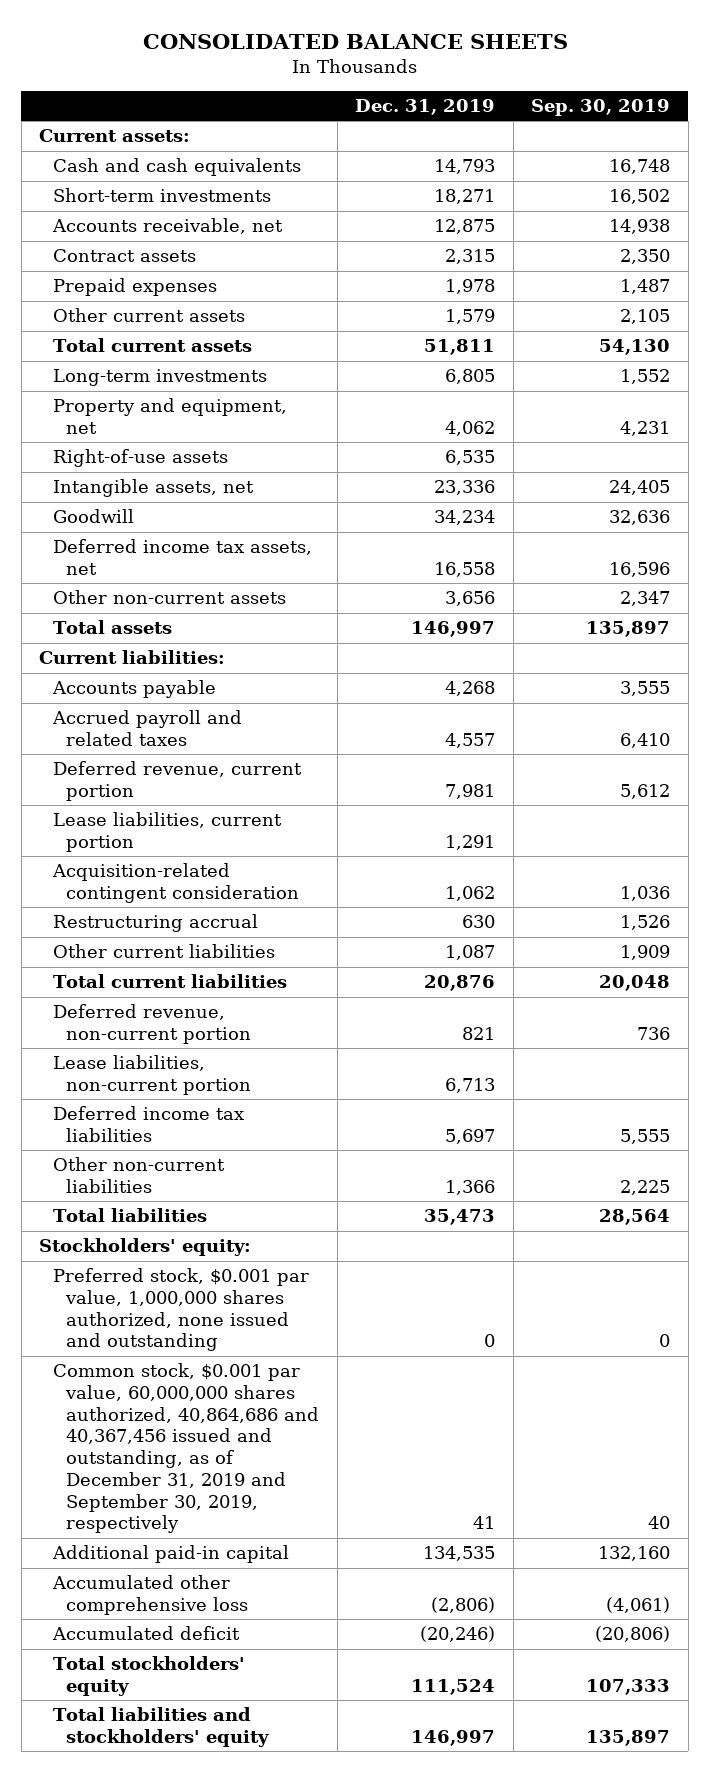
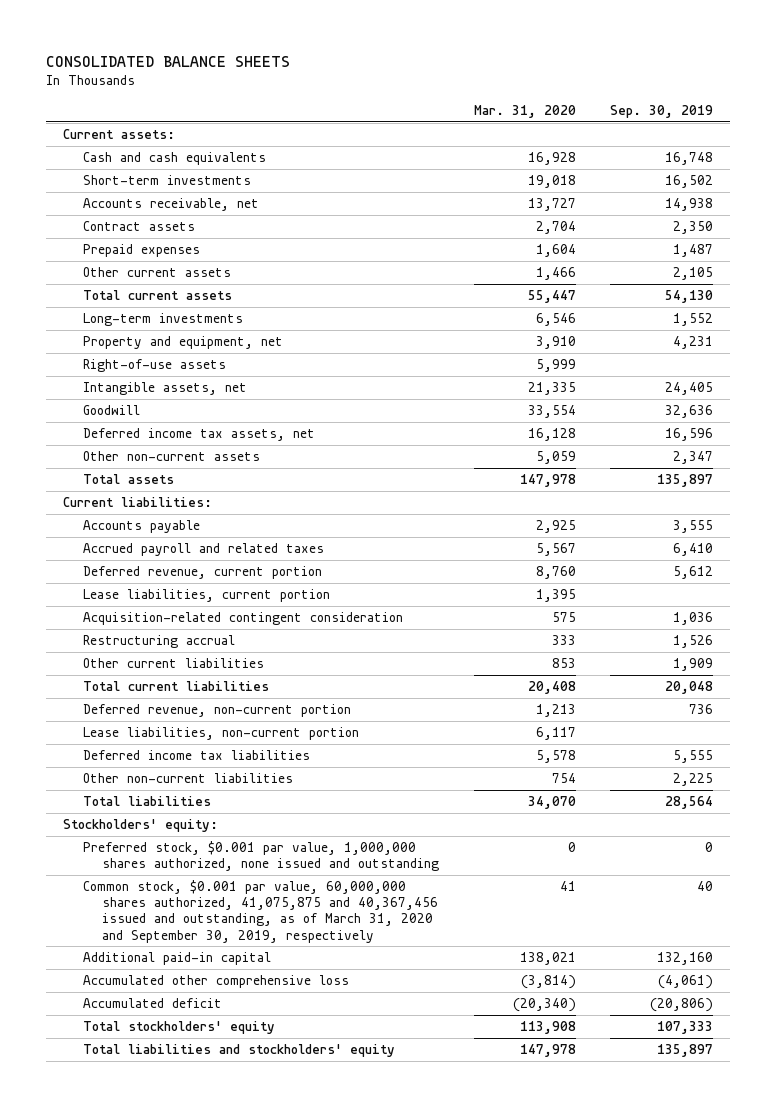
- | Dec. 31, 2019 | Sep. 30, 2019
+ | Mar. 31, 2020 | Sep. 30, 2019
- Common stock, $0.001 par value, 60,000,000 shares authorized, 40,864,686 and 40,367,456 issued and outstanding, as of December 31, 2019 and September 30, 2019, respectively | 41 | 40
+ Common stock, $0.001 par value, 60,000,000 shares authorized, 41,075,875 and 40,367,456 issued and outstanding, as of March 31, 2020 and September 30, 2019, respectively | 41 | 40

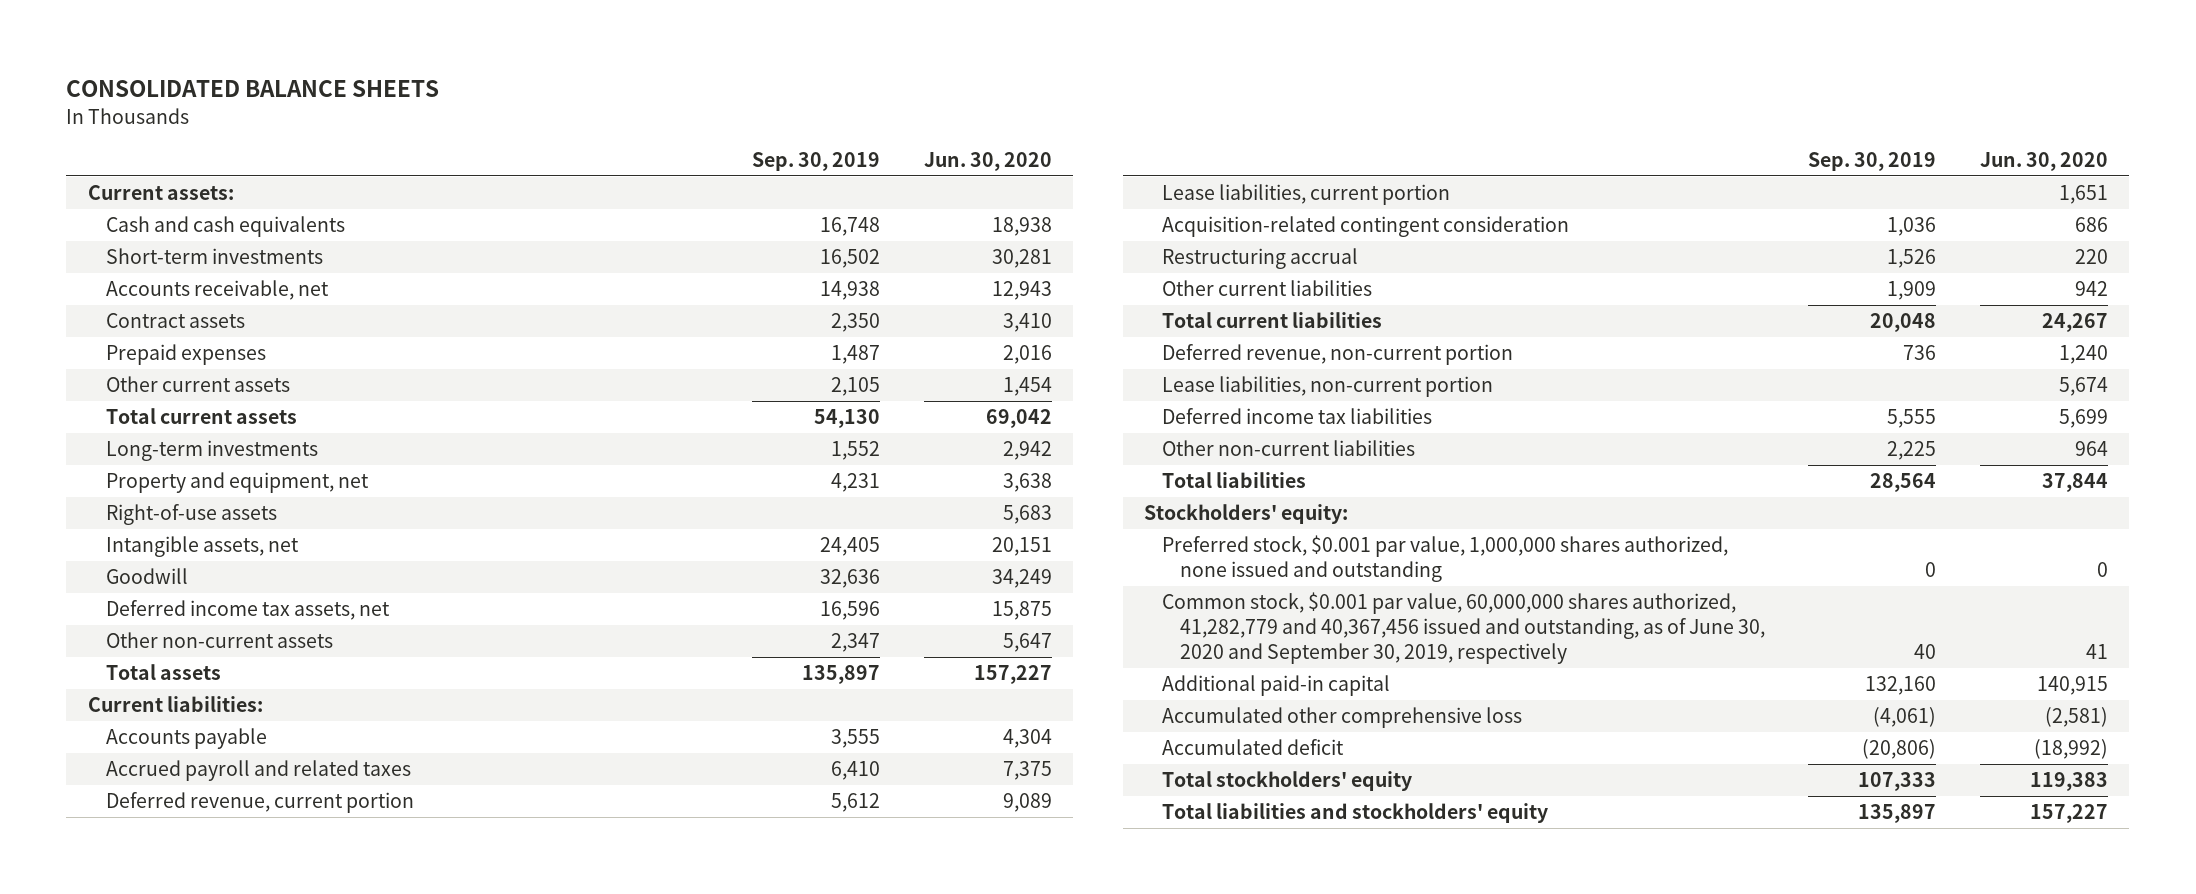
- | Mar. 31, 2020 | Sep. 30, 2019
+ | Sep. 30, 2019 | Jun. 30, 2020
- Common stock, $0.001 par value, 60,000,000 shares authorized, 41,075,875 and 40,367,456 issued and outstanding, as of March 31, 2020 and September 30, 2019, respectively | 41 | 40
+ Common stock, $0.001 par value, 60,000,000 shares authorized, 41,282,779 and 40,367,456 issued and outstanding, as of June 30, 2020 and September 30, 2019, respectively | 40 | 41

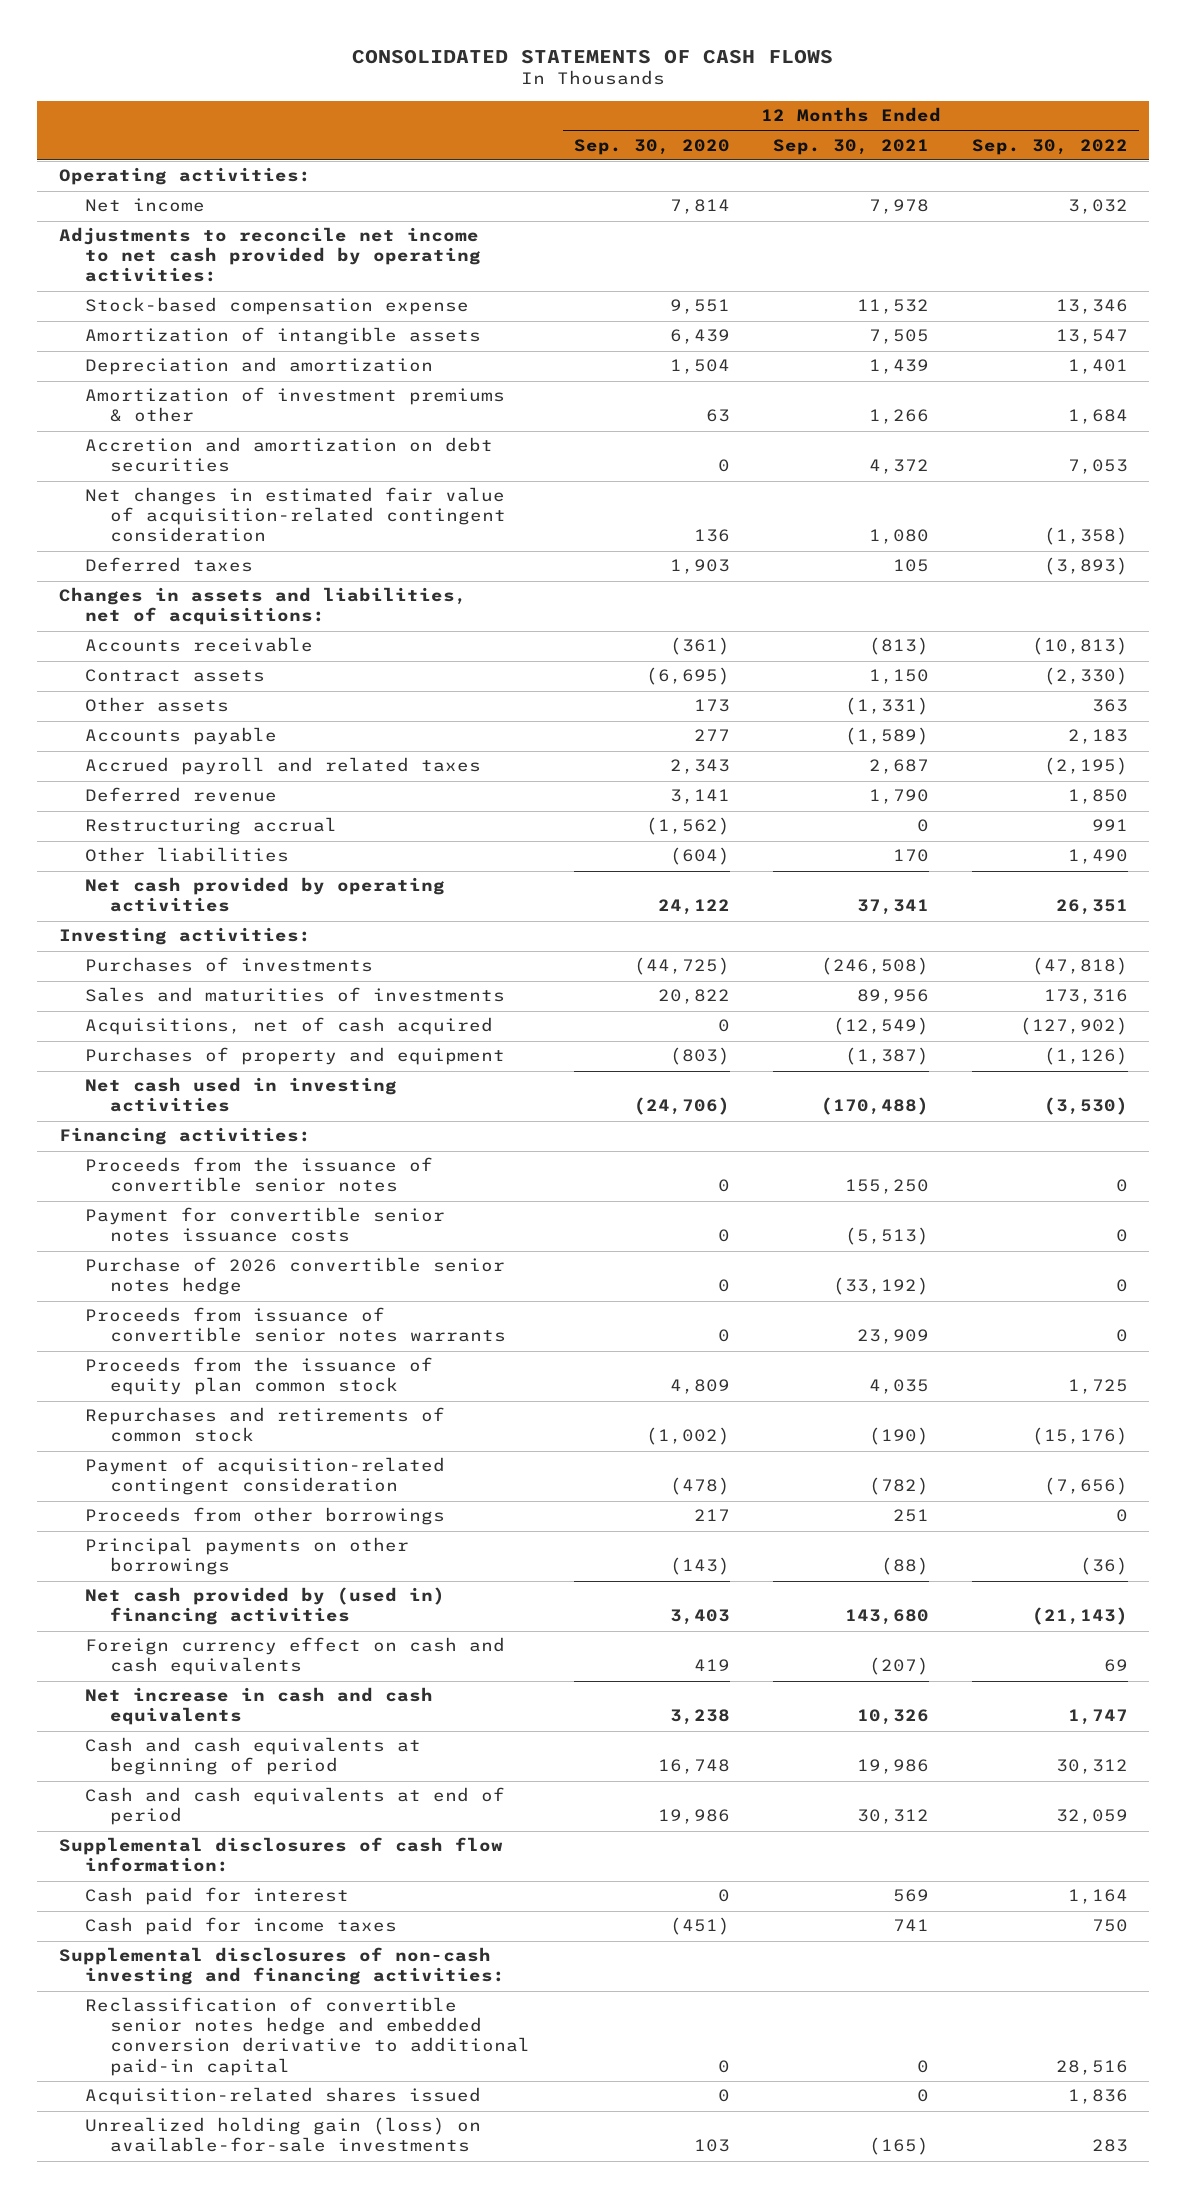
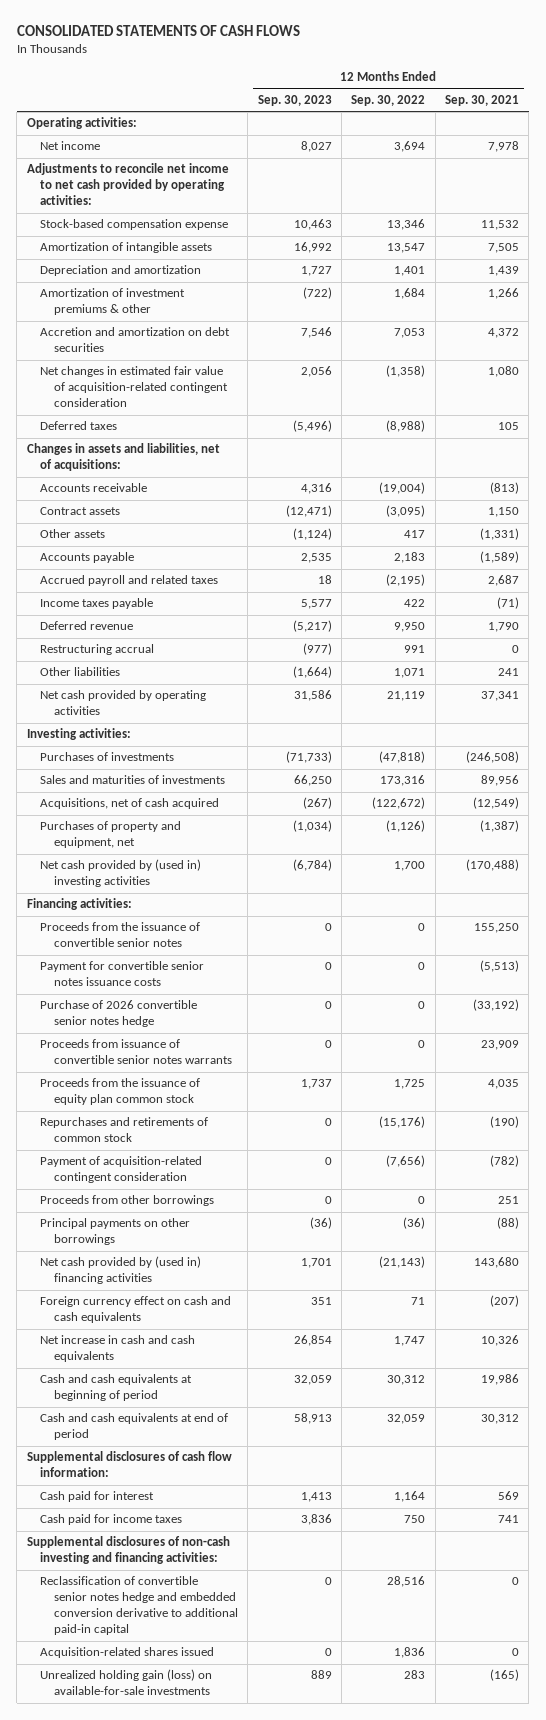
- | 12 Months Ended Sep. 30, 2020 | 12 Months Ended Sep. 30, 2021 | 12 Months Ended Sep. 30, 2022
+ | 12 Months Ended Sep. 30, 2023 | 12 Months Ended Sep. 30, 2022 | 12 Months Ended Sep. 30, 2021
- Net income | 7,814 | 7,978 | 3,032
+ Net income | 8,027 | 3,694 | 7,978
- Deferred taxes | 1,903 | 105 | (3,893)
+ Deferred taxes | (5,496) | (8,988) | 105
- Accounts receivable | (361) | (813) | (10,813)
- Contract assets | (6,695) | 1,150 | (2,330)
- Other assets | 173 | (1,331) | 363
+ Accounts receivable | 4,316 | (19,004) | (813)
+ Contract assets | (12,471) | (3,095) | 1,150
+ Other assets | (1,124) | 417 | (1,331)
- Deferred revenue | 3,141 | 1,790 | 1,850
+ Income taxes payable | 5,577 | 422 | (71)
+ Deferred revenue | (5,217) | 9,950 | 1,790
- Other liabilities | (604) | 170 | 1,490
- Net cash provided by operating activities | 24,122 | 37,341 | 26,351
+ Other liabilities | (1,664) | 1,071 | 241
+ Net cash provided by operating activities | 31,586 | 21,119 | 37,341
- Acquisitions, net of cash acquired | 0 | (12,549) | (127,902)
- Purchases of property and equipment | (803) | (1,387) | (1,126)
- Net cash used in investing activities | (24,706) | (170,488) | (3,530)
+ Acquisitions, net of cash acquired | (267) | (122,672) | (12,549)
+ Purchases of property and equipment, net | (1,034) | (1,126) | (1,387)
+ Net cash provided by (used in) investing activities | (6,784) | 1,700 | (170,488)
- Foreign currency effect on cash and cash equivalents | 419 | (207) | 69
+ Foreign currency effect on cash and cash equivalents | 351 | 71 | (207)

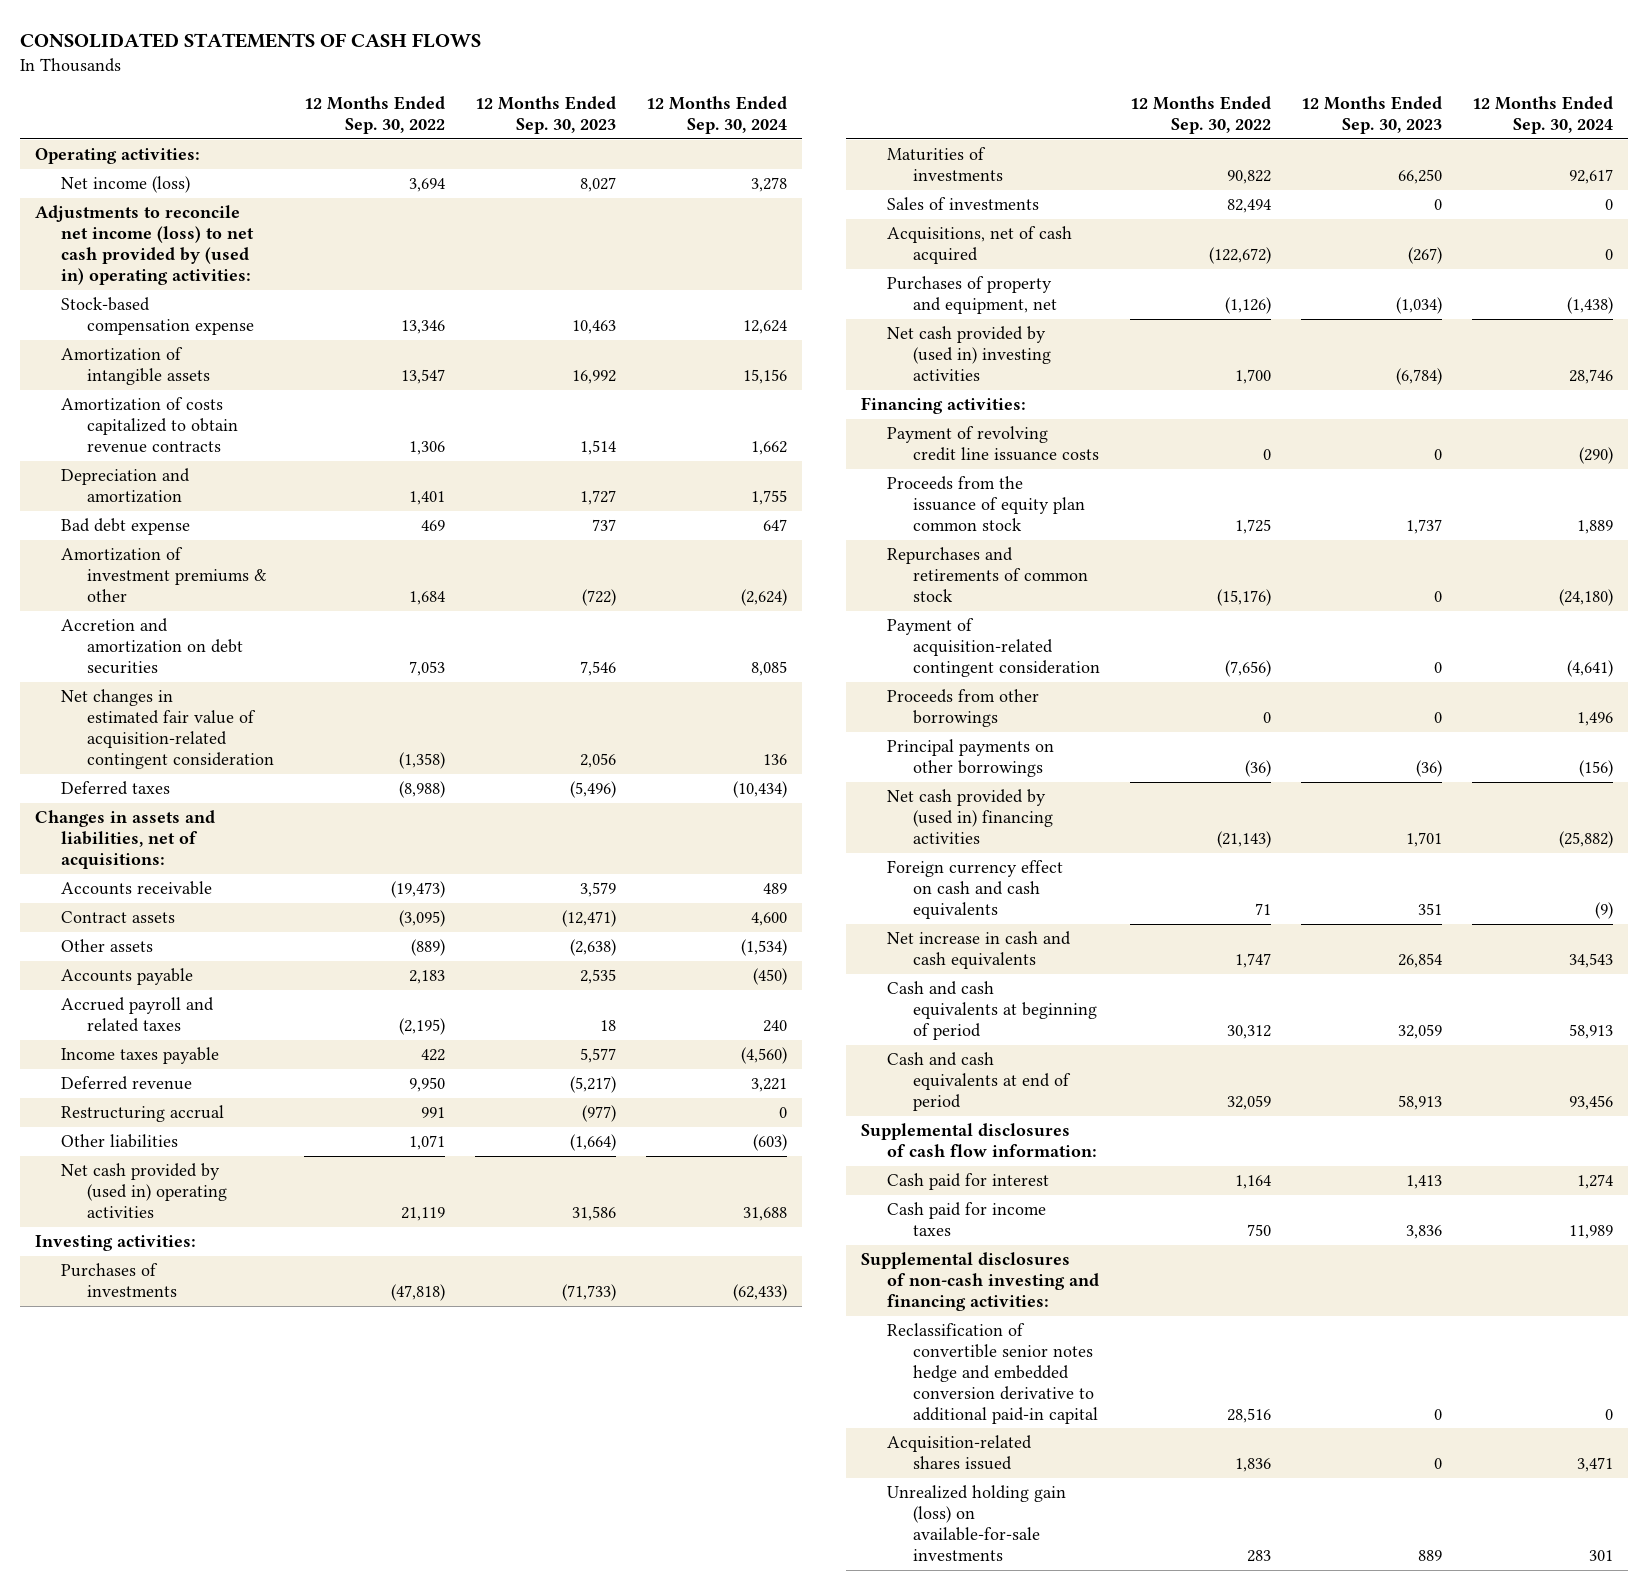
- | 12 Months Ended Sep. 30, 2023 | 12 Months Ended Sep. 30, 2022 | 12 Months Ended Sep. 30, 2021
+ | 12 Months Ended Sep. 30, 2022 | 12 Months Ended Sep. 30, 2023 | 12 Months Ended Sep. 30, 2024
- Net income | 8,027 | 3,694 | 7,978
- Adjustments to reconcile net income to net cash provided by operating activities:
+ Net income (loss) | 3,694 | 8,027 | 3,278
+ Adjustments to reconcile net income (loss) to net cash provided by (used in) operating activities:
+ Amortization of costs capitalized to obtain revenue contracts | 1,306 | 1,514 | 1,662
+ Bad debt expense | 469 | 737 | 647
- Accounts receivable | 4,316 | (19,004) | (813)
+ Accounts receivable | (19,473) | 3,579 | 489
- Other assets | (1,124) | 417 | (1,331)
+ Other assets | (889) | (2,638) | (1,534)
- Net cash provided by operating activities | 31,586 | 21,119 | 37,341
+ Net cash provided by (used in) operating activities | 21,119 | 31,586 | 31,688
- Sales and maturities of investments | 66,250 | 173,316 | 89,956
+ Maturities of investments | 90,822 | 66,250 | 92,617
+ Sales of investments | 82,494 | 0 | 0
- Proceeds from the issuance of convertible senior notes | 0 | 0 | 155,250
- Payment for convertible senior notes issuance costs | 0 | 0 | (5,513)
- Purchase of 2026 convertible senior notes hedge | 0 | 0 | (33,192)
- Proceeds from issuance of convertible senior notes warrants | 0 | 0 | 23,909
+ Payment of revolving credit line issuance costs | 0 | 0 | (290)

